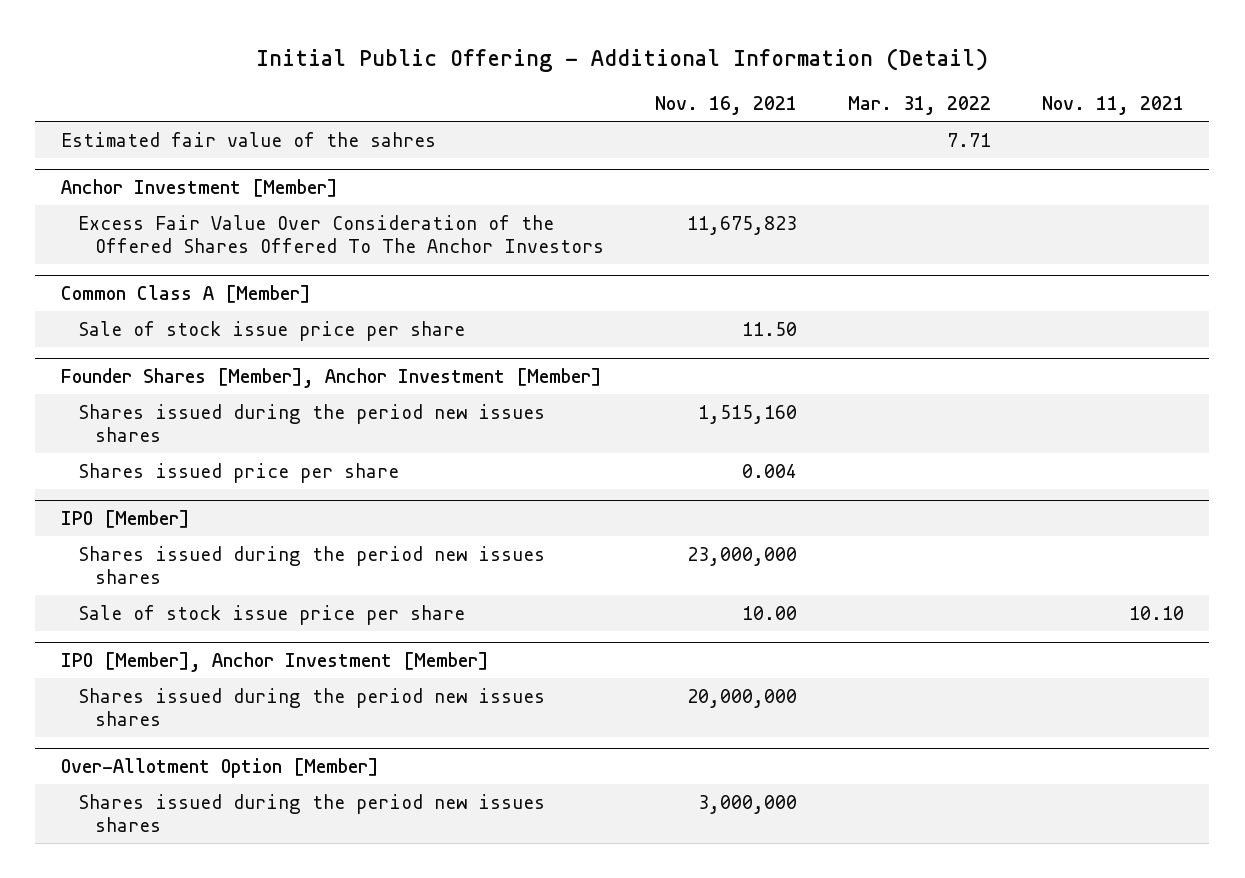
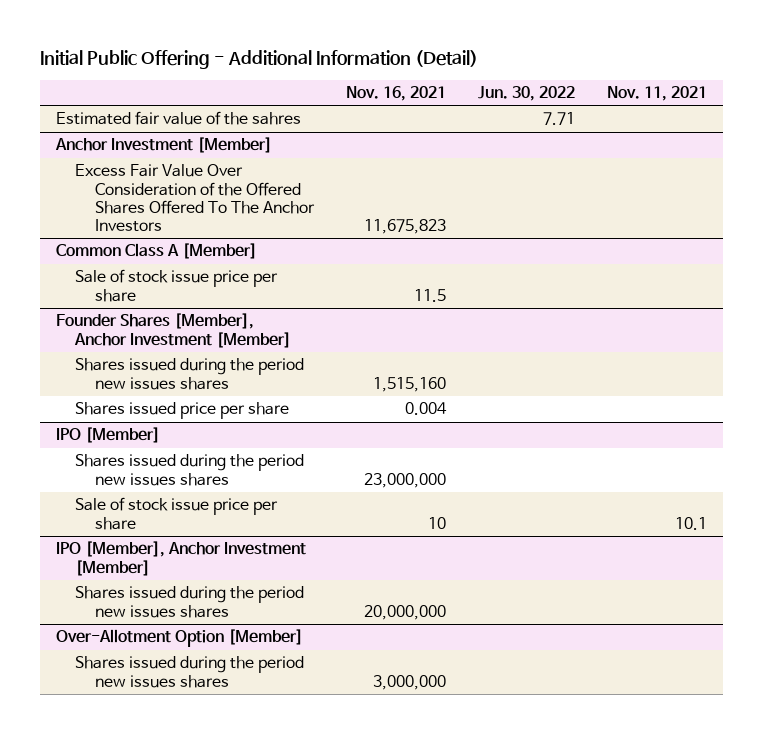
- | Nov. 16, 2021 | Mar. 31, 2022 | Nov. 11, 2021
+ | Nov. 16, 2021 | Jun. 30, 2022 | Nov. 11, 2021
@ Common Class A [Member]
- Sale of stock issue price per share | 11.50 | |
+ Sale of stock issue price per share | 11.5 | |
@ IPO [Member]
- Sale of stock issue price per share | 10.00 | | 10.10
+ Sale of stock issue price per share | 10 | | 10.1

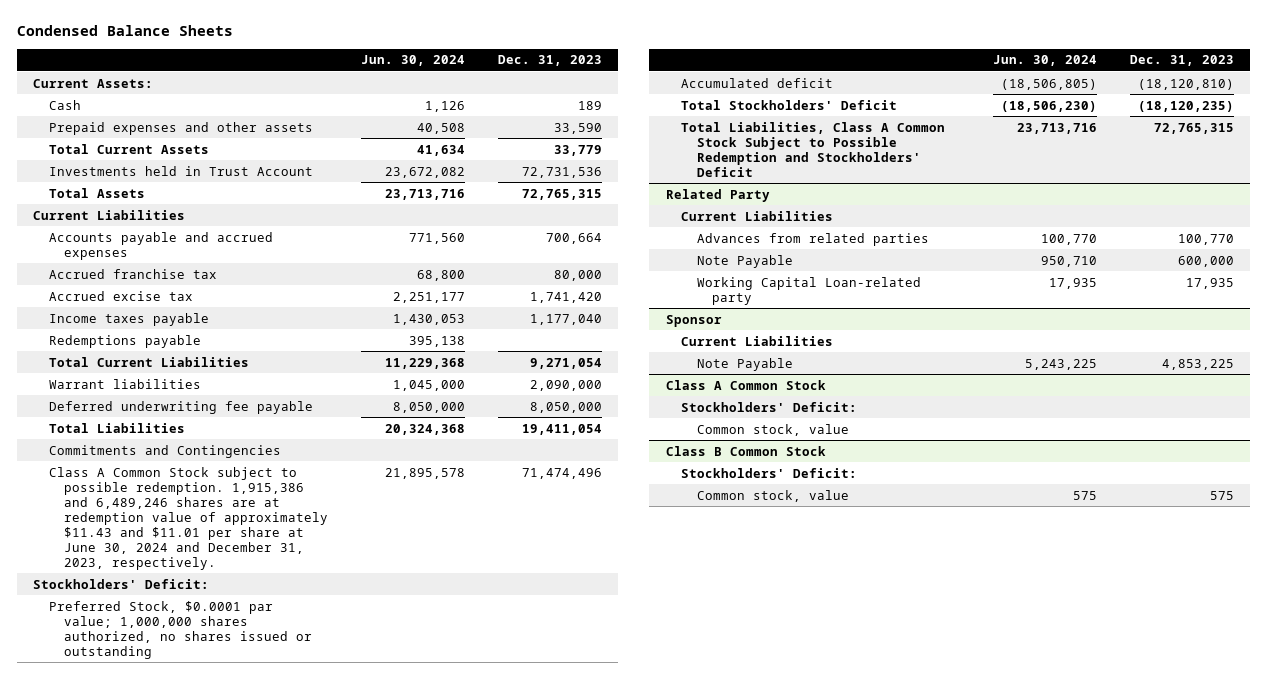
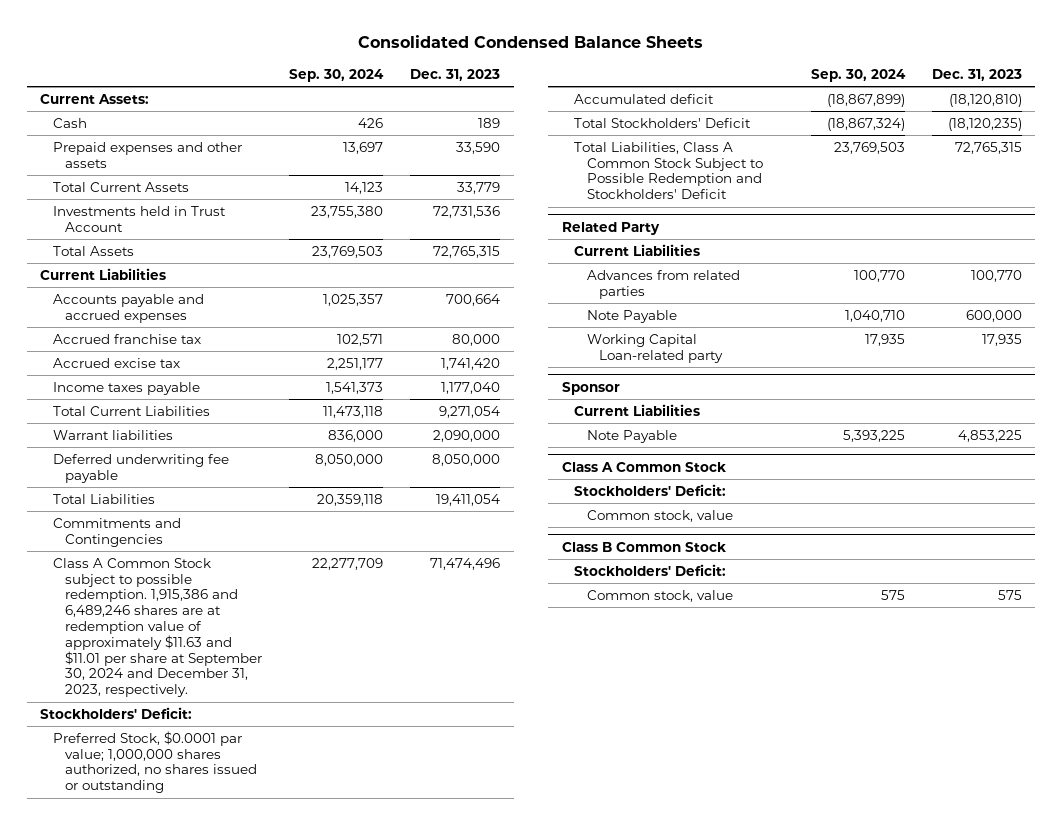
- Condensed Balance Sheets
+ Consolidated Condensed Balance Sheets
- | Jun. 30, 2024 | Dec. 31, 2023
+ | Sep. 30, 2024 | Dec. 31, 2023
- Redemptions payable | 395,138 |
- Class A Common Stock subject to possible redemption. 1,915,386 and 6,489,246 shares are at redemption value of approximately $11.43 and $11.01 per share at June 30, 2024 and December 31, 2023, respectively. | 21,895,578 | 71,474,496
+ Class A Common Stock subject to possible redemption. 1,915,386 and 6,489,246 shares are at redemption value of approximately $11.63 and $11.01 per share at September 30, 2024 and December 31, 2023, respectively. | 22,277,709 | 71,474,496

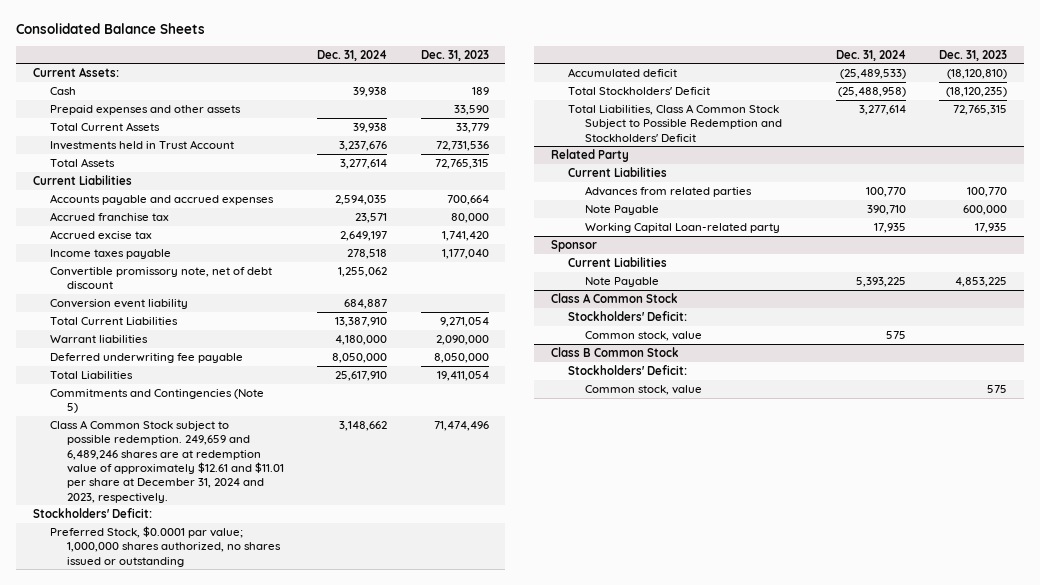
- Consolidated Condensed Balance Sheets
+ Consolidated Balance Sheets
- | Sep. 30, 2024 | Dec. 31, 2023
+ | Dec. 31, 2024 | Dec. 31, 2023
+ Convertible promissory note, net of debt discount | 1,255,062 |
+ Conversion event liability | 684,887 |
- Commitments and Contingencies
- Class A Common Stock subject to possible redemption. 1,915,386 and 6,489,246 shares are at redemption value of approximately $11.63 and $11.01 per share at September 30, 2024 and December 31, 2023, respectively. | 22,277,709 | 71,474,496
+ Commitments and Contingencies (Note 5)
+ Class A Common Stock subject to possible redemption. 249,659 and 6,489,246 shares are at redemption value of approximately $12.61 and $11.01 per share at December 31, 2024 and 2023, respectively. | 3,148,662 | 71,474,496

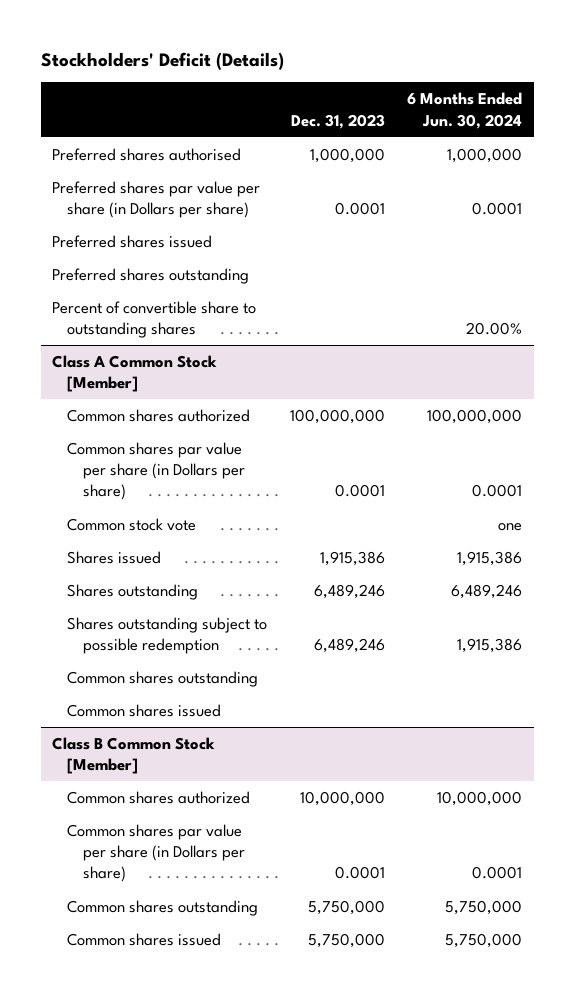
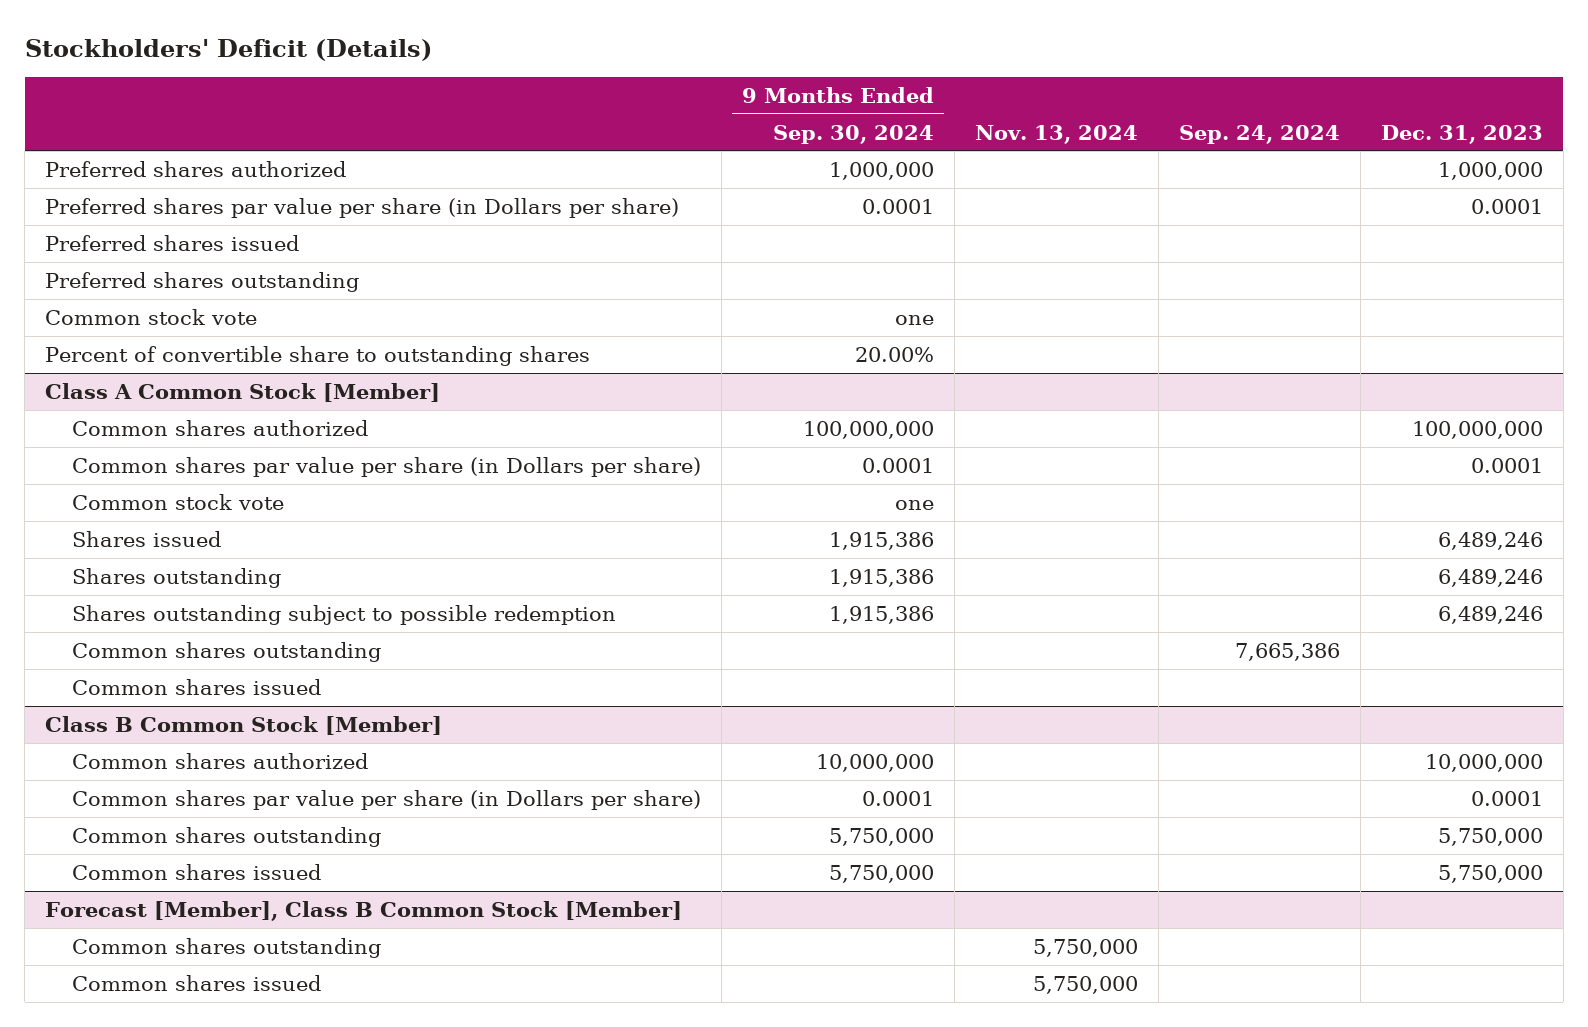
- | Dec. 31, 2023 | 6 Months Ended Jun. 30, 2024
+ | 9 Months Ended Sep. 30, 2024 | Nov. 13, 2024 | Sep. 24, 2024 | Dec. 31, 2023
- Preferred shares authorised | 1,000,000 | 1,000,000
+ Preferred shares authorized | 1,000,000 | | | 1,000,000
+ Common stock vote | one | | |
@ Class A Common Stock [Member]
- Shares issued | 1,915,386 | 1,915,386
+ Shares issued | 1,915,386 | | | 6,489,246
+ Forecast [Member], Class B Common Stock [Member]
+ Common shares outstanding | | 5,750,000 | |
+ Common shares issued | | 5,750,000 | |

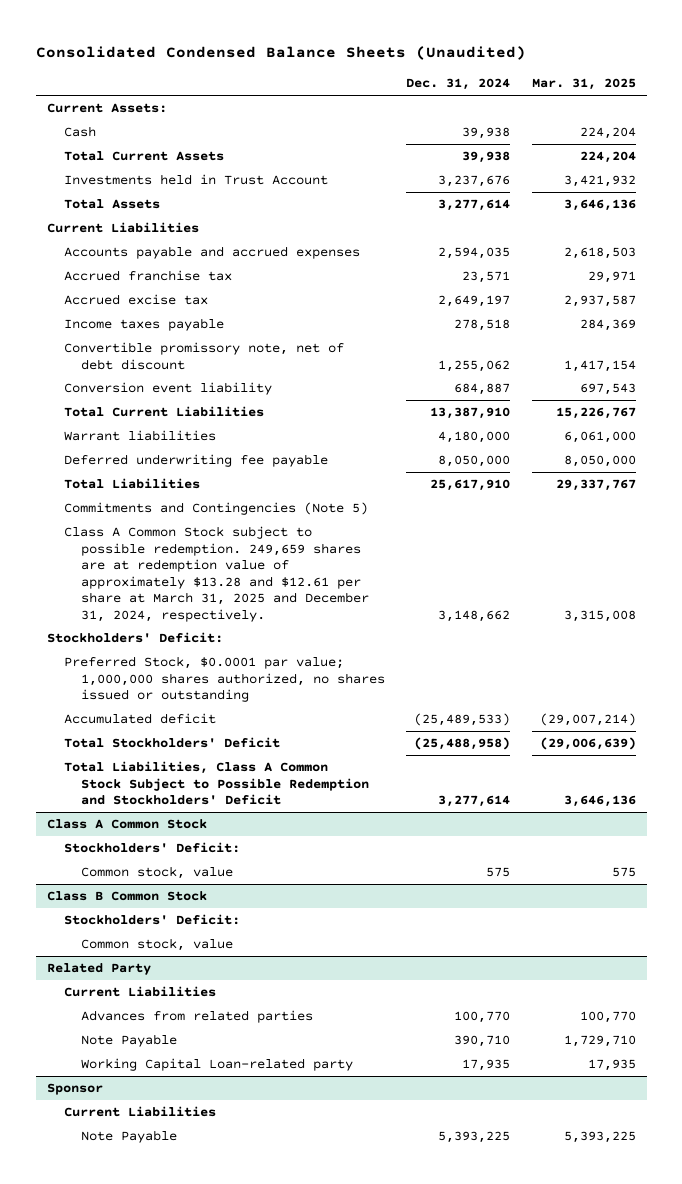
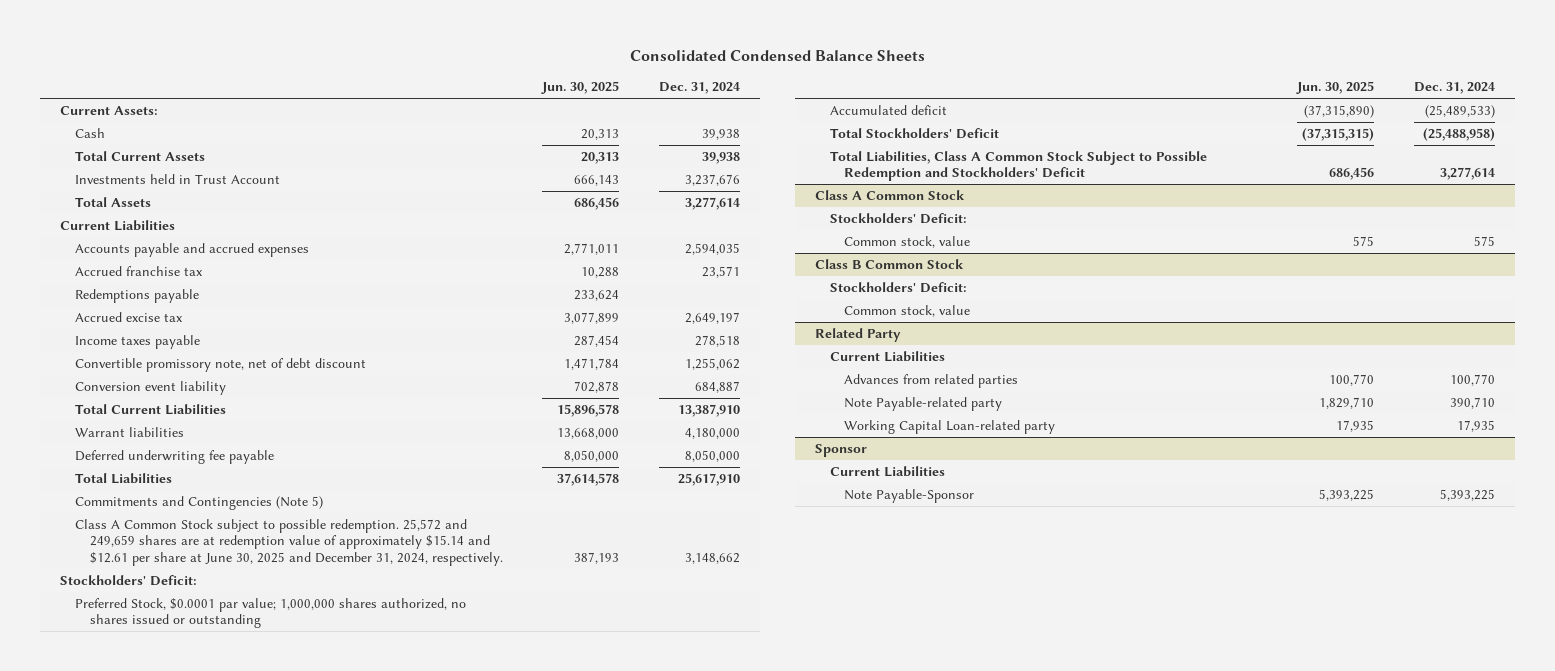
- Consolidated Condensed Balance Sheets (Unaudited)
+ Consolidated Condensed Balance Sheets
- | Dec. 31, 2024 | Mar. 31, 2025
+ | Jun. 30, 2025 | Dec. 31, 2024
+ Redemptions payable | 233,624 |
- Class A Common Stock subject to possible redemption. 249,659 shares are at redemption value of approximately $13.28 and $12.61 per share at March 31, 2025 and December 31, 2024, respectively. | 3,148,662 | 3,315,008
+ Class A Common Stock subject to possible redemption. 25,572 and 249,659 shares are at redemption value of approximately $15.14 and $12.61 per share at June 30, 2025 and December 31, 2024, respectively. | 387,193 | 3,148,662
@ Related Party
- Note Payable | 390,710 | 1,729,710
+ Note Payable-related party | 1,829,710 | 390,710
@ Sponsor
- Note Payable | 5,393,225 | 5,393,225
+ Note Payable-Sponsor | 5,393,225 | 5,393,225

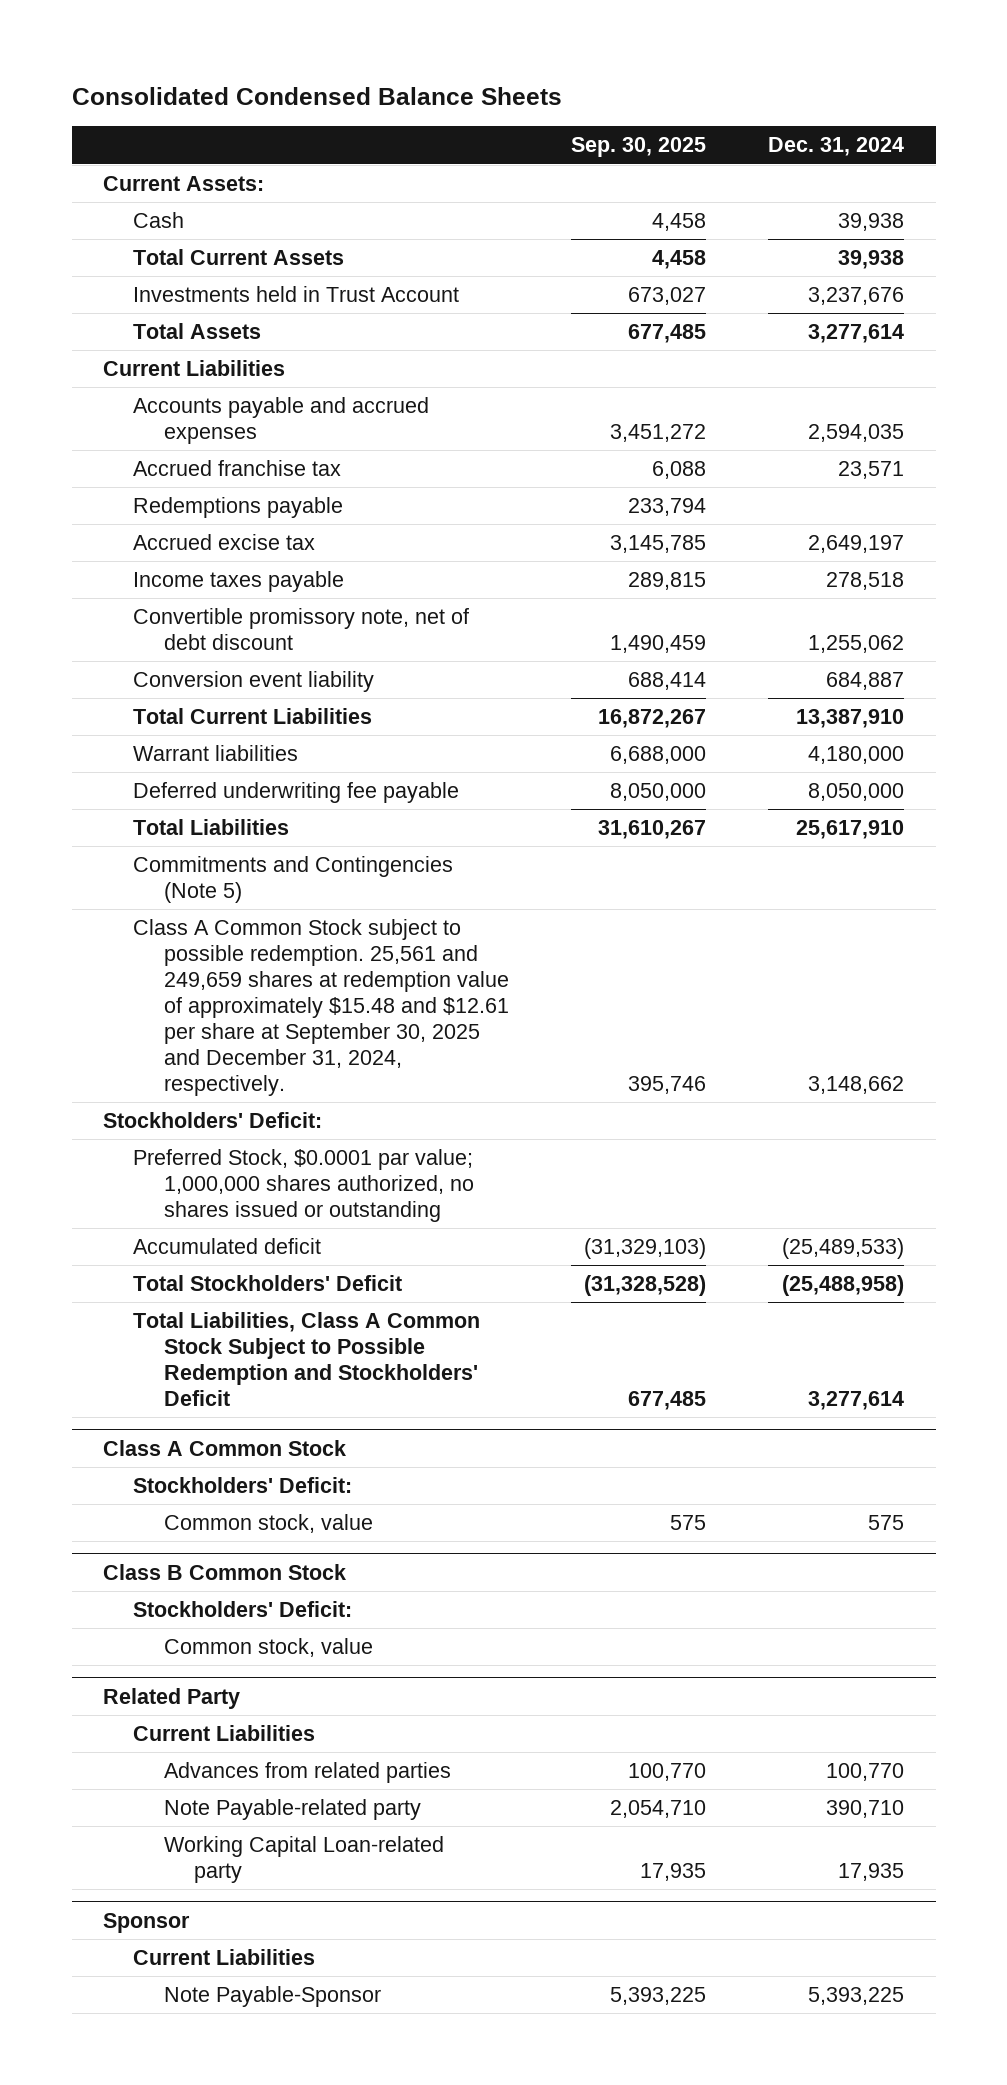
- | Jun. 30, 2025 | Dec. 31, 2024
+ | Sep. 30, 2025 | Dec. 31, 2024
- Class A Common Stock subject to possible redemption. 25,572 and 249,659 shares are at redemption value of approximately $15.14 and $12.61 per share at June 30, 2025 and December 31, 2024, respectively. | 387,193 | 3,148,662
+ Class A Common Stock subject to possible redemption. 25,561 and 249,659 shares at redemption value of approximately $15.48 and $12.61 per share at September 30, 2025 and December 31, 2024, respectively. | 395,746 | 3,148,662

